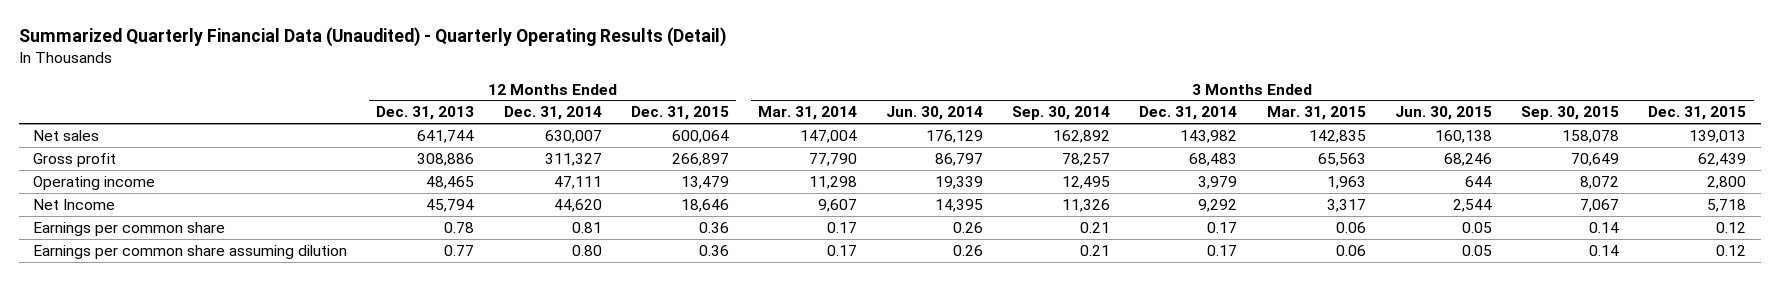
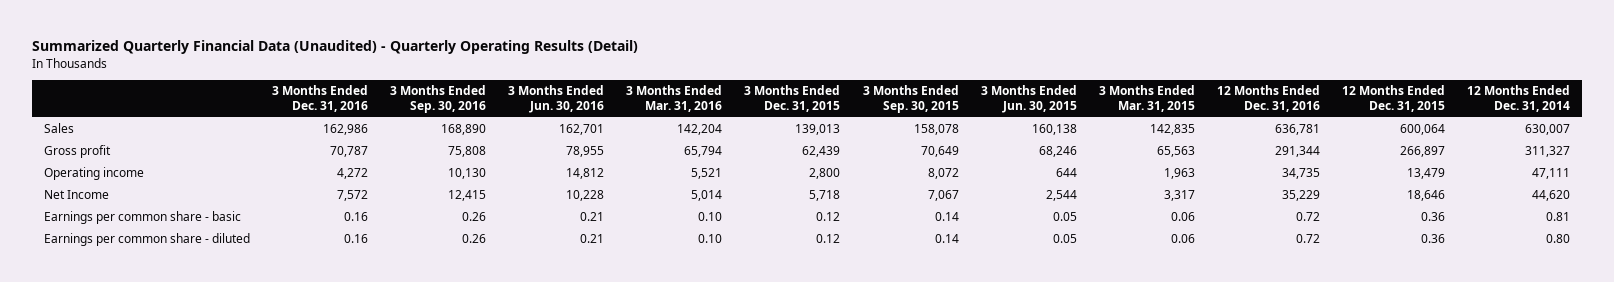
- | 12 Months Ended Dec. 31, 2013 | 12 Months Ended Dec. 31, 2014 | 12 Months Ended Dec. 31, 2015 | 3 Months Ended Mar. 31, 2014 | 3 Months Ended Jun. 30, 2014 | 3 Months Ended Sep. 30, 2014 | 3 Months Ended Dec. 31, 2014 | 3 Months Ended Mar. 31, 2015 | 3 Months Ended Jun. 30, 2015 | 3 Months Ended Sep. 30, 2015 | 3 Months Ended Dec. 31, 2015
+ | 3 Months Ended Dec. 31, 2016 | 3 Months Ended Sep. 30, 2016 | 3 Months Ended Jun. 30, 2016 | 3 Months Ended Mar. 31, 2016 | 3 Months Ended Dec. 31, 2015 | 3 Months Ended Sep. 30, 2015 | 3 Months Ended Jun. 30, 2015 | 3 Months Ended Mar. 31, 2015 | 12 Months Ended Dec. 31, 2016 | 12 Months Ended Dec. 31, 2015 | 12 Months Ended Dec. 31, 2014
- Net sales | 641,744 | 630,007 | 600,064 | 147,004 | 176,129 | 162,892 | 143,982 | 142,835 | 160,138 | 158,078 | 139,013
+ Sales | 162,986 | 168,890 | 162,701 | 142,204 | 139,013 | 158,078 | 160,138 | 142,835 | 636,781 | 600,064 | 630,007
- Earnings per common share | 0.78 | 0.81 | 0.36 | 0.17 | 0.26 | 0.21 | 0.17 | 0.06 | 0.05 | 0.14 | 0.12
- Earnings per common share assuming dilution | 0.77 | 0.80 | 0.36 | 0.17 | 0.26 | 0.21 | 0.17 | 0.06 | 0.05 | 0.14 | 0.12
+ Earnings per common share - basic | 0.16 | 0.26 | 0.21 | 0.10 | 0.12 | 0.14 | 0.05 | 0.06 | 0.72 | 0.36 | 0.81
+ Earnings per common share - diluted | 0.16 | 0.26 | 0.21 | 0.10 | 0.12 | 0.14 | 0.05 | 0.06 | 0.72 | 0.36 | 0.80

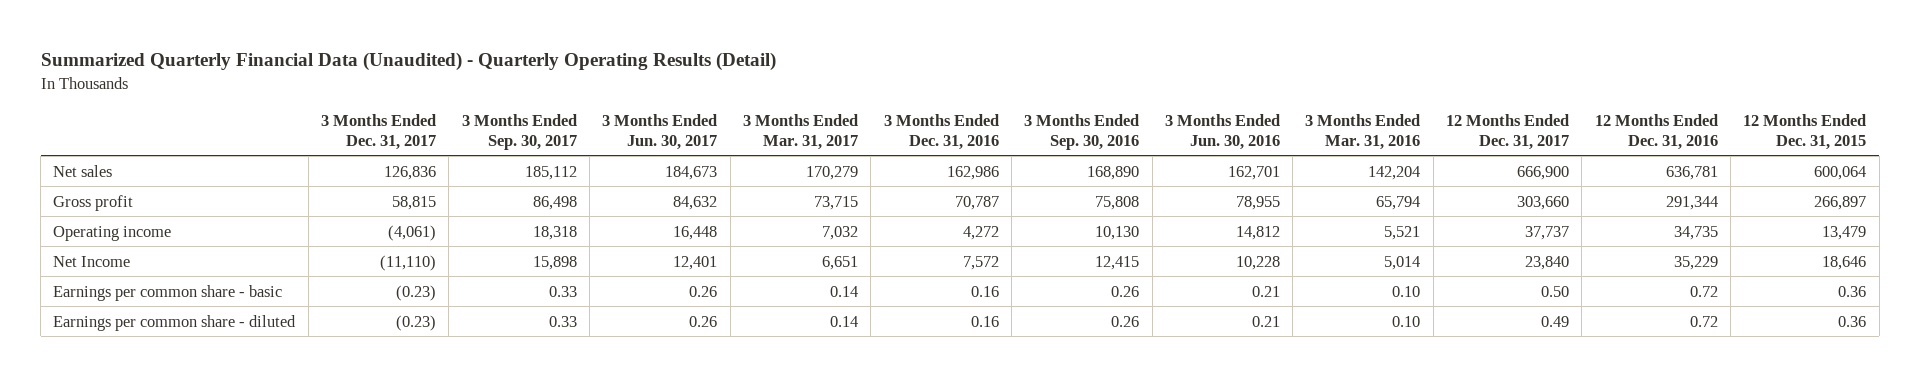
- | 3 Months Ended Dec. 31, 2016 | 3 Months Ended Sep. 30, 2016 | 3 Months Ended Jun. 30, 2016 | 3 Months Ended Mar. 31, 2016 | 3 Months Ended Dec. 31, 2015 | 3 Months Ended Sep. 30, 2015 | 3 Months Ended Jun. 30, 2015 | 3 Months Ended Mar. 31, 2015 | 12 Months Ended Dec. 31, 2016 | 12 Months Ended Dec. 31, 2015 | 12 Months Ended Dec. 31, 2014
+ | 3 Months Ended Dec. 31, 2017 | 3 Months Ended Sep. 30, 2017 | 3 Months Ended Jun. 30, 2017 | 3 Months Ended Mar. 31, 2017 | 3 Months Ended Dec. 31, 2016 | 3 Months Ended Sep. 30, 2016 | 3 Months Ended Jun. 30, 2016 | 3 Months Ended Mar. 31, 2016 | 12 Months Ended Dec. 31, 2017 | 12 Months Ended Dec. 31, 2016 | 12 Months Ended Dec. 31, 2015
- Sales | 162,986 | 168,890 | 162,701 | 142,204 | 139,013 | 158,078 | 160,138 | 142,835 | 636,781 | 600,064 | 630,007
+ Net sales | 126,836 | 185,112 | 184,673 | 170,279 | 162,986 | 168,890 | 162,701 | 142,204 | 666,900 | 636,781 | 600,064

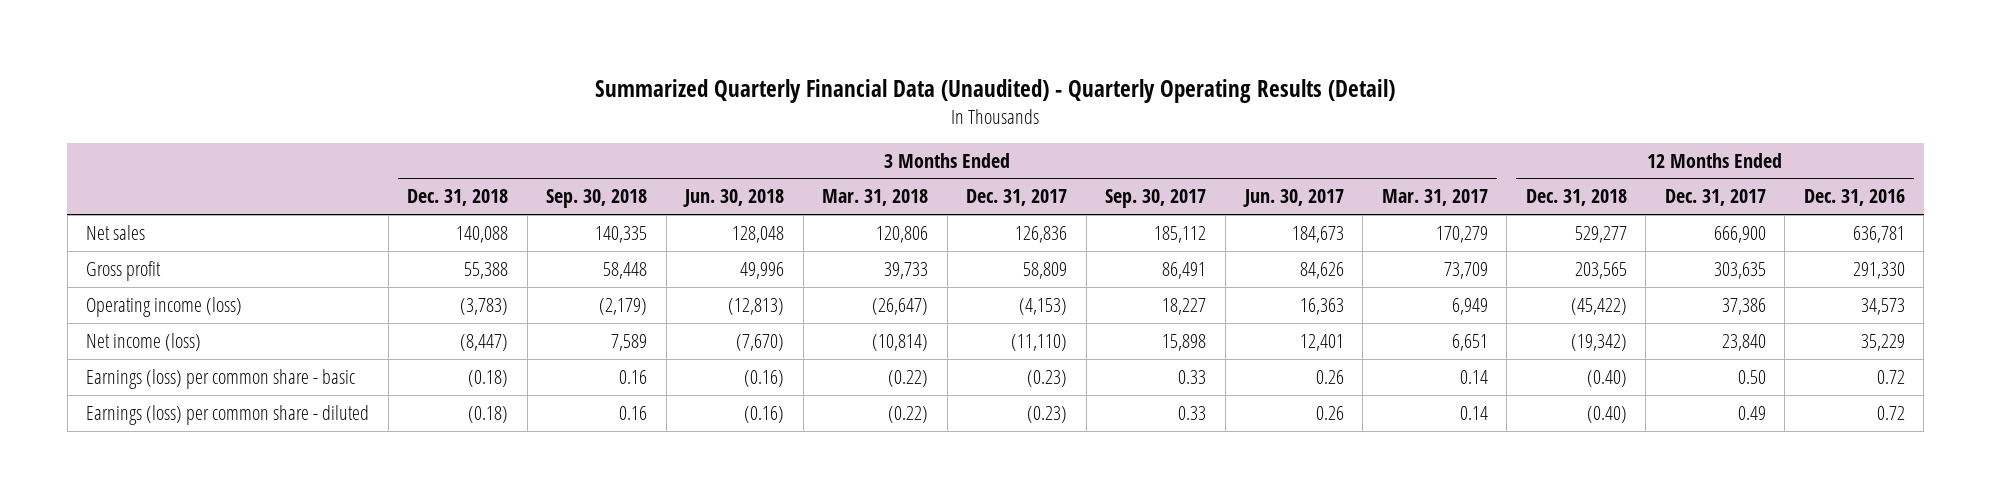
- | 3 Months Ended Dec. 31, 2017 | 3 Months Ended Sep. 30, 2017 | 3 Months Ended Jun. 30, 2017 | 3 Months Ended Mar. 31, 2017 | 3 Months Ended Dec. 31, 2016 | 3 Months Ended Sep. 30, 2016 | 3 Months Ended Jun. 30, 2016 | 3 Months Ended Mar. 31, 2016 | 12 Months Ended Dec. 31, 2017 | 12 Months Ended Dec. 31, 2016 | 12 Months Ended Dec. 31, 2015
+ | 3 Months Ended Dec. 31, 2018 | 3 Months Ended Sep. 30, 2018 | 3 Months Ended Jun. 30, 2018 | 3 Months Ended Mar. 31, 2018 | 3 Months Ended Dec. 31, 2017 | 3 Months Ended Sep. 30, 2017 | 3 Months Ended Jun. 30, 2017 | 3 Months Ended Mar. 31, 2017 | 12 Months Ended Dec. 31, 2018 | 12 Months Ended Dec. 31, 2017 | 12 Months Ended Dec. 31, 2016
- Gross profit | 58,815 | 86,498 | 84,632 | 73,715 | 70,787 | 75,808 | 78,955 | 65,794 | 303,660 | 291,344 | 266,897
- Operating income | (4,061) | 18,318 | 16,448 | 7,032 | 4,272 | 10,130 | 14,812 | 5,521 | 37,737 | 34,735 | 13,479
- Net Income | (11,110) | 15,898 | 12,401 | 6,651 | 7,572 | 12,415 | 10,228 | 5,014 | 23,840 | 35,229 | 18,646
- Earnings per common share - basic | (0.23) | 0.33 | 0.26 | 0.14 | 0.16 | 0.26 | 0.21 | 0.10 | 0.50 | 0.72 | 0.36
- Earnings per common share - diluted | (0.23) | 0.33 | 0.26 | 0.14 | 0.16 | 0.26 | 0.21 | 0.10 | 0.49 | 0.72 | 0.36
+ Gross profit | 55,388 | 58,448 | 49,996 | 39,733 | 58,809 | 86,491 | 84,626 | 73,709 | 203,565 | 303,635 | 291,330
+ Operating income (loss) | (3,783) | (2,179) | (12,813) | (26,647) | (4,153) | 18,227 | 16,363 | 6,949 | (45,422) | 37,386 | 34,573
+ Net income (loss) | (8,447) | 7,589 | (7,670) | (10,814) | (11,110) | 15,898 | 12,401 | 6,651 | (19,342) | 23,840 | 35,229
+ Earnings (loss) per common share - basic | (0.18) | 0.16 | (0.16) | (0.22) | (0.23) | 0.33 | 0.26 | 0.14 | (0.40) | 0.50 | 0.72
+ Earnings (loss) per common share - diluted | (0.18) | 0.16 | (0.16) | (0.22) | (0.23) | 0.33 | 0.26 | 0.14 | (0.40) | 0.49 | 0.72

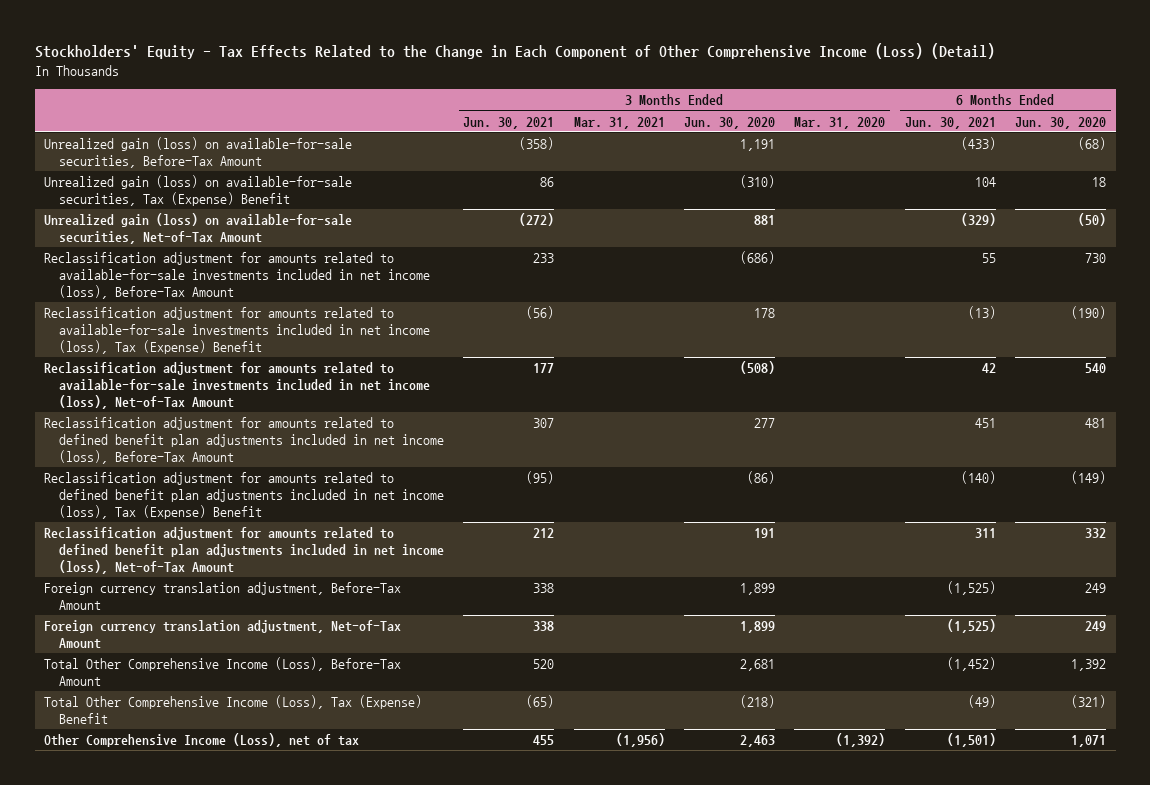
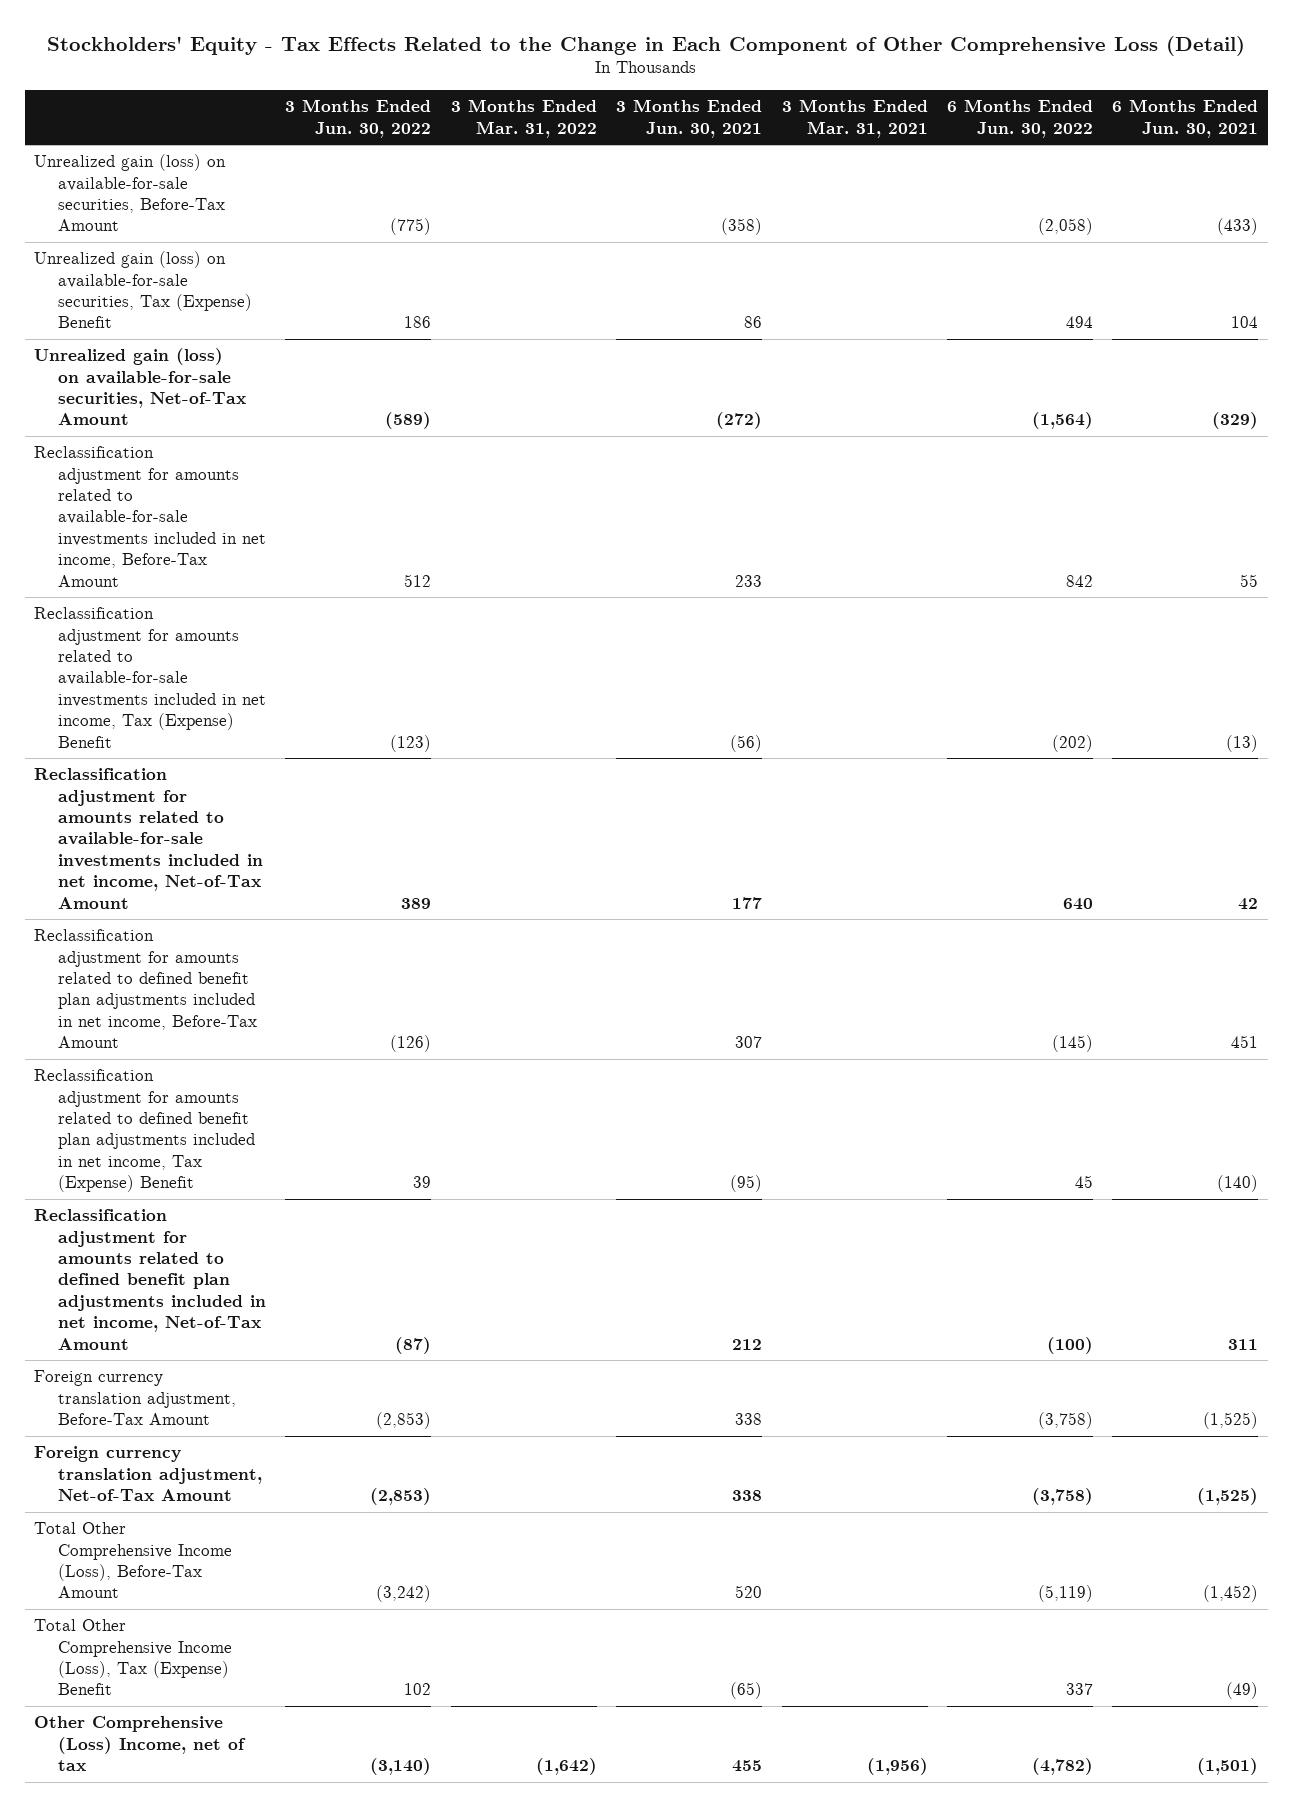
- Stockholders' Equity - Tax Effects Related to the Change in Each Component of Other Comprehensive Income (Loss) (Detail)
+ Stockholders' Equity - Tax Effects Related to the Change in Each Component of Other Comprehensive Loss (Detail)
- | 3 Months Ended Jun. 30, 2021 | 3 Months Ended Mar. 31, 2021 | 3 Months Ended Jun. 30, 2020 | 3 Months Ended Mar. 31, 2020 | 6 Months Ended Jun. 30, 2021 | 6 Months Ended Jun. 30, 2020
+ | 3 Months Ended Jun. 30, 2022 | 3 Months Ended Mar. 31, 2022 | 3 Months Ended Jun. 30, 2021 | 3 Months Ended Mar. 31, 2021 | 6 Months Ended Jun. 30, 2022 | 6 Months Ended Jun. 30, 2021
- Reclassification adjustment for amounts related to available-for-sale investments included in net income (loss), Before-Tax Amount | 233 | | (686) | | 55 | 730
- Reclassification adjustment for amounts related to available-for-sale investments included in net income (loss), Tax (Expense) Benefit | (56) | | 178 | | (13) | (190)
- Reclassification adjustment for amounts related to available-for-sale investments included in net income (loss), Net-of-Tax Amount | 177 | | (508) | | 42 | 540
- Reclassification adjustment for amounts related to defined benefit plan adjustments included in net income (loss), Before-Tax Amount | 307 | | 277 | | 451 | 481
- Reclassification adjustment for amounts related to defined benefit plan adjustments included in net income (loss), Tax (Expense) Benefit | (95) | | (86) | | (140) | (149)
- Reclassification adjustment for amounts related to defined benefit plan adjustments included in net income (loss), Net-of-Tax Amount | 212 | | 191 | | 311 | 332
+ Reclassification adjustment for amounts related to available-for-sale investments included in net income, Before-Tax Amount | 512 | | 233 | | 842 | 55
+ Reclassification adjustment for amounts related to available-for-sale investments included in net income, Tax (Expense) Benefit | (123) | | (56) | | (202) | (13)
+ Reclassification adjustment for amounts related to available-for-sale investments included in net income, Net-of-Tax Amount | 389 | | 177 | | 640 | 42
+ Reclassification adjustment for amounts related to defined benefit plan adjustments included in net income, Before-Tax Amount | (126) | | 307 | | (145) | 451
+ Reclassification adjustment for amounts related to defined benefit plan adjustments included in net income, Tax (Expense) Benefit | 39 | | (95) | | 45 | (140)
+ Reclassification adjustment for amounts related to defined benefit plan adjustments included in net income, Net-of-Tax Amount | (87) | | 212 | | (100) | 311
- Other Comprehensive Income (Loss), net of tax | 455 | (1,956) | 2,463 | (1,392) | (1,501) | 1,071
+ Other Comprehensive (Loss) Income, net of tax | (3,140) | (1,642) | 455 | (1,956) | (4,782) | (1,501)

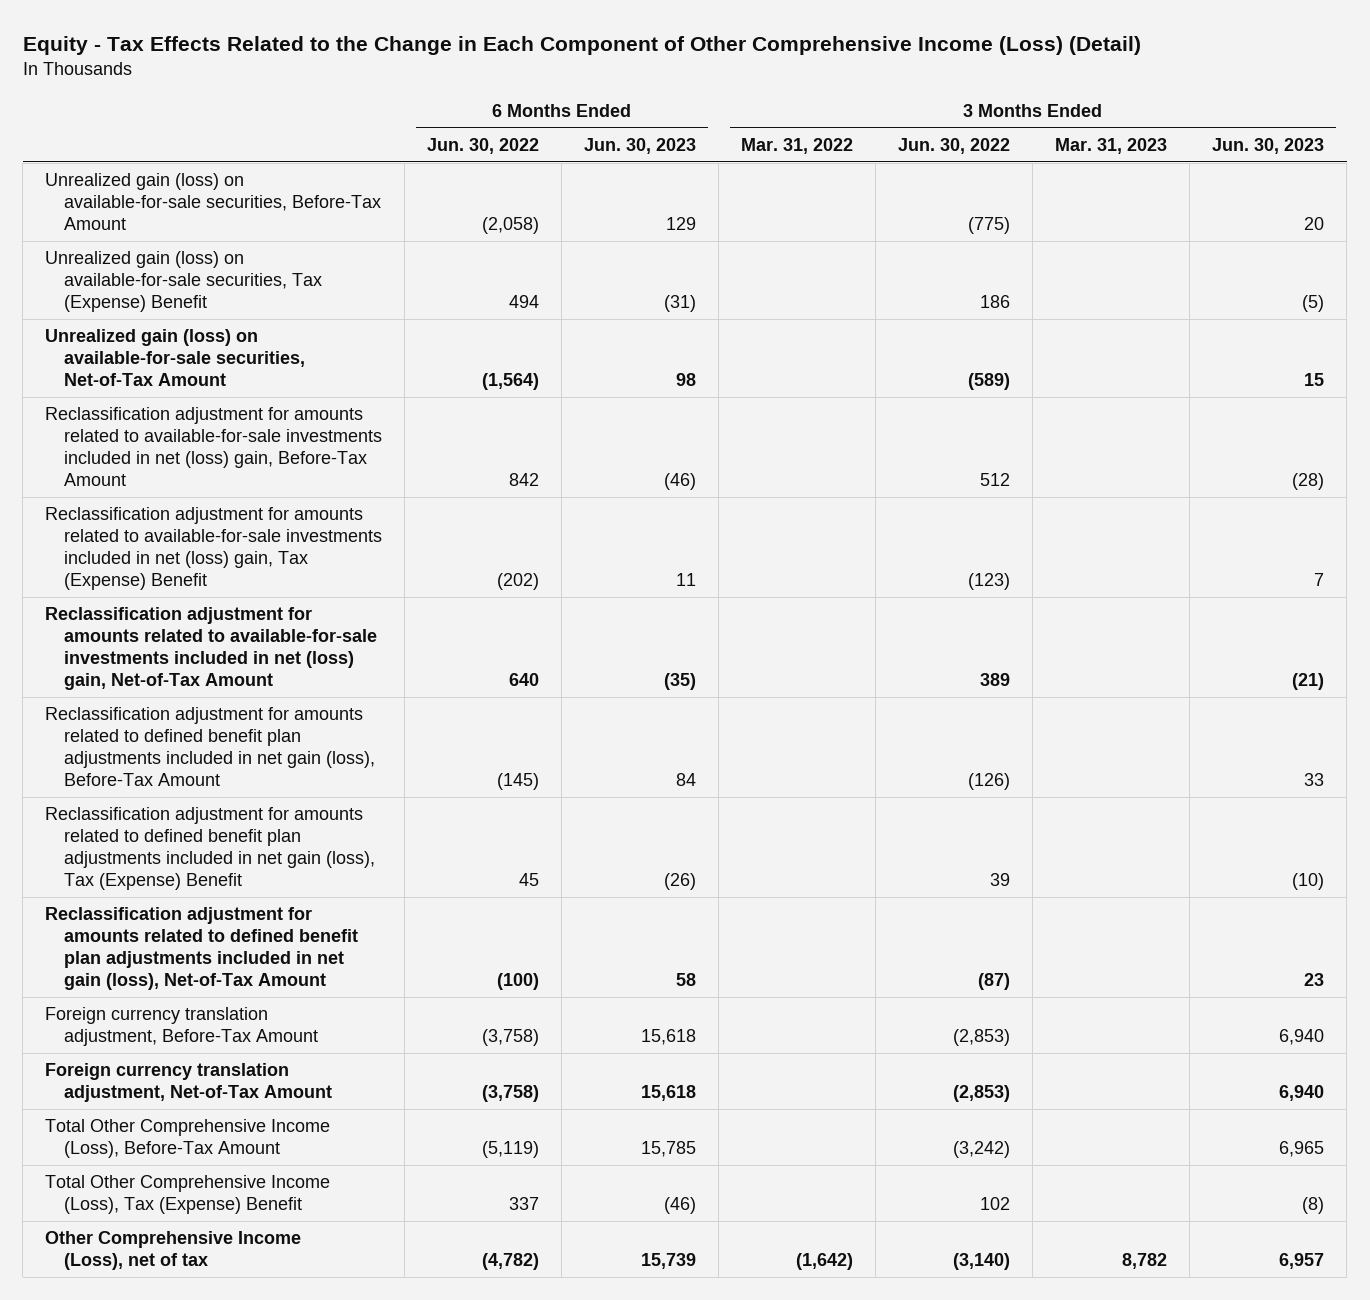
- Stockholders' Equity - Tax Effects Related to the Change in Each Component of Other Comprehensive Loss (Detail)
+ Equity - Tax Effects Related to the Change in Each Component of Other Comprehensive Income (Loss) (Detail)
- | 3 Months Ended Jun. 30, 2022 | 3 Months Ended Mar. 31, 2022 | 3 Months Ended Jun. 30, 2021 | 3 Months Ended Mar. 31, 2021 | 6 Months Ended Jun. 30, 2022 | 6 Months Ended Jun. 30, 2021
+ | 6 Months Ended Jun. 30, 2022 | 6 Months Ended Jun. 30, 2023 | 3 Months Ended Mar. 31, 2022 | 3 Months Ended Jun. 30, 2022 | 3 Months Ended Mar. 31, 2023 | 3 Months Ended Jun. 30, 2023
- Reclassification adjustment for amounts related to available-for-sale investments included in net income, Before-Tax Amount | 512 | | 233 | | 842 | 55
- Reclassification adjustment for amounts related to available-for-sale investments included in net income, Tax (Expense) Benefit | (123) | | (56) | | (202) | (13)
- Reclassification adjustment for amounts related to available-for-sale investments included in net income, Net-of-Tax Amount | 389 | | 177 | | 640 | 42
- Reclassification adjustment for amounts related to defined benefit plan adjustments included in net income, Before-Tax Amount | (126) | | 307 | | (145) | 451
- Reclassification adjustment for amounts related to defined benefit plan adjustments included in net income, Tax (Expense) Benefit | 39 | | (95) | | 45 | (140)
- Reclassification adjustment for amounts related to defined benefit plan adjustments included in net income, Net-of-Tax Amount | (87) | | 212 | | (100) | 311
+ Reclassification adjustment for amounts related to available-for-sale investments included in net (loss) gain, Before-Tax Amount | 842 | (46) | | 512 | | (28)
+ Reclassification adjustment for amounts related to available-for-sale investments included in net (loss) gain, Tax (Expense) Benefit | (202) | 11 | | (123) | | 7
+ Reclassification adjustment for amounts related to available-for-sale investments included in net (loss) gain, Net-of-Tax Amount | 640 | (35) | | 389 | | (21)
+ Reclassification adjustment for amounts related to defined benefit plan adjustments included in net gain (loss), Before-Tax Amount | (145) | 84 | | (126) | | 33
+ Reclassification adjustment for amounts related to defined benefit plan adjustments included in net gain (loss), Tax (Expense) Benefit | 45 | (26) | | 39 | | (10)
+ Reclassification adjustment for amounts related to defined benefit plan adjustments included in net gain (loss), Net-of-Tax Amount | (100) | 58 | | (87) | | 23
- Other Comprehensive (Loss) Income, net of tax | (3,140) | (1,642) | 455 | (1,956) | (4,782) | (1,501)
+ Other Comprehensive Income (Loss), net of tax | (4,782) | 15,739 | (1,642) | (3,140) | 8,782 | 6,957

